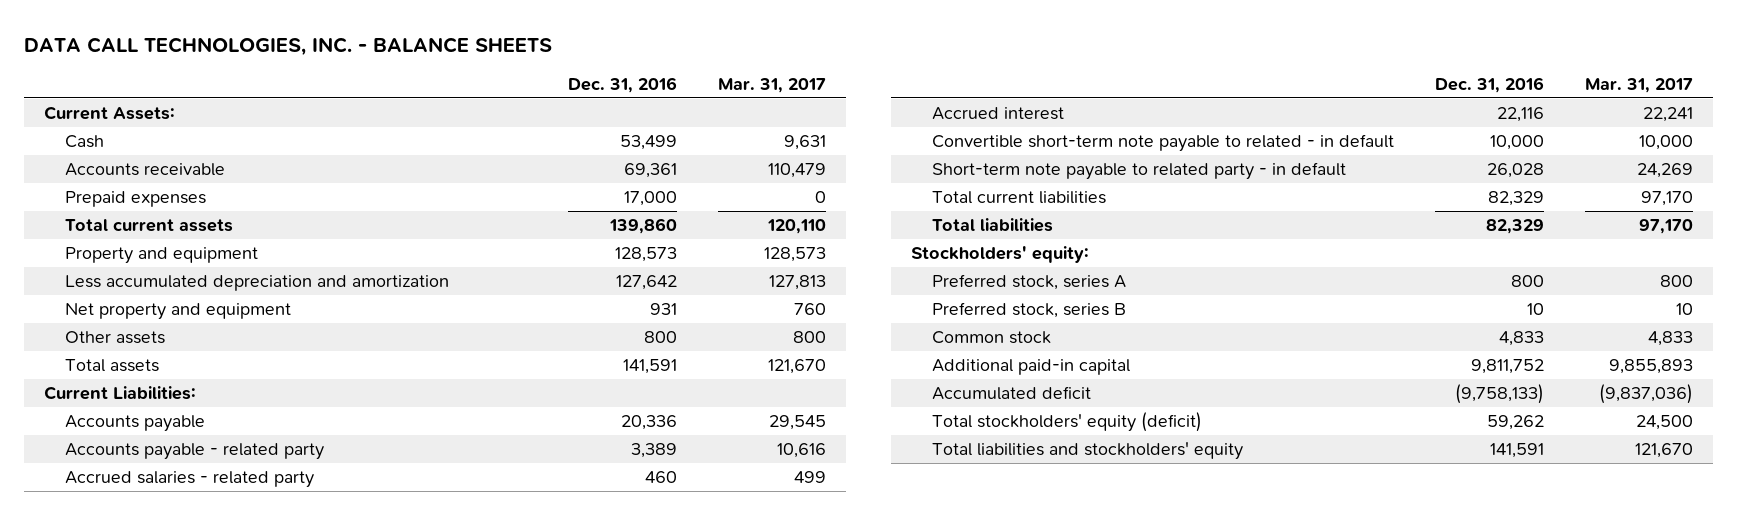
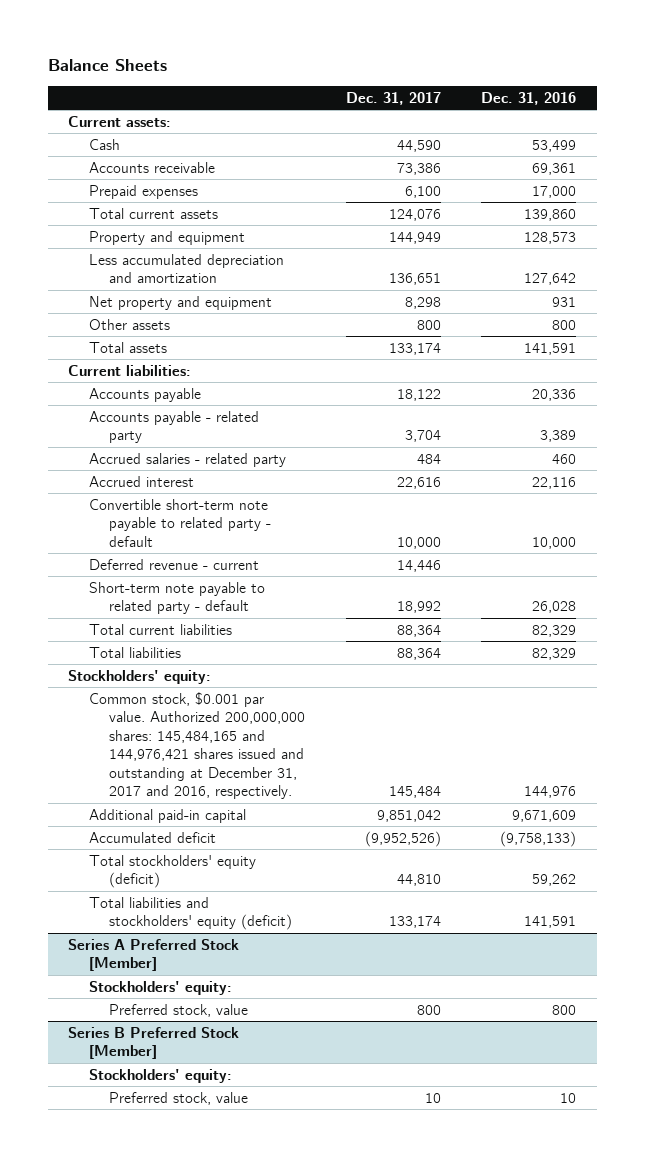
- DATA CALL TECHNOLOGIES, INC. - BALANCE SHEETS
+ Balance Sheets
- | Dec. 31, 2016 | Mar. 31, 2017
+ | Dec. 31, 2017 | Dec. 31, 2016
- Current Assets:
+ Current assets:
- Current Liabilities:
+ Current liabilities:
- Convertible short-term note payable to related - in default | 10,000 | 10,000
- Short-term note payable to related party - in default | 26,028 | 24,269
+ Convertible short-term note payable to related party - default | 10,000 | 10,000
+ Deferred revenue - current | 14,446 |
+ Short-term note payable to related party - default | 18,992 | 26,028
- Preferred stock, series A | 800 | 800
- Preferred stock, series B | 10 | 10
- Common stock | 4,833 | 4,833
- Additional paid-in capital | 9,811,752 | 9,855,893
+ Common stock, $0.001 par value. Authorized 200,000,000 shares: 145,484,165 and 144,976,421 shares issued and outstanding at December 31, 2017 and 2016, respectively. | 145,484 | 144,976
+ Additional paid-in capital | 9,851,042 | 9,671,609
- Total liabilities and stockholders' equity | 141,591 | 121,670
+ Total liabilities and stockholders' equity (deficit) | 133,174 | 141,591
+ Series A Preferred Stock [Member]
+ Stockholders' equity:
+ Preferred stock, value | 800 | 800
+ Series B Preferred Stock [Member]
+ Stockholders' equity:
+ Preferred stock, value | 10 | 10

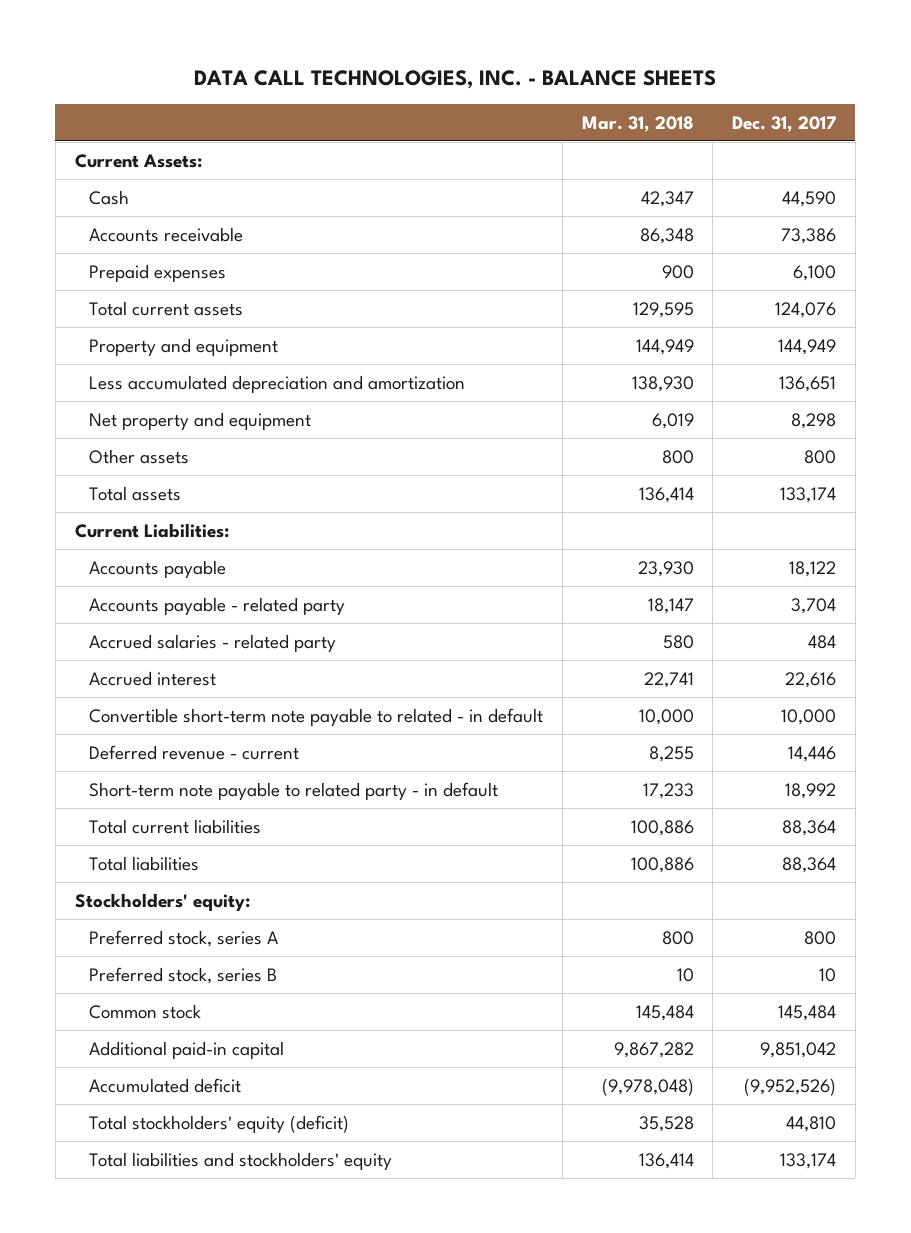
- Balance Sheets
+ DATA CALL TECHNOLOGIES, INC. - BALANCE SHEETS
- | Dec. 31, 2017 | Dec. 31, 2016
+ | Mar. 31, 2018 | Dec. 31, 2017
- Current assets:
+ Current Assets:
- Current liabilities:
+ Current Liabilities:
- Convertible short-term note payable to related party - default | 10,000 | 10,000
+ Convertible short-term note payable to related - in default | 10,000 | 10,000
- Short-term note payable to related party - default | 18,992 | 26,028
+ Short-term note payable to related party - in default | 17,233 | 18,992
- Common stock, $0.001 par value. Authorized 200,000,000 shares: 145,484,165 and 144,976,421 shares issued and outstanding at December 31, 2017 and 2016, respectively. | 145,484 | 144,976
+ Preferred stock, series A | 800 | 800
+ Preferred stock, series B | 10 | 10
+ Common stock | 145,484 | 145,484
- Total liabilities and stockholders' equity (deficit) | 133,174 | 141,591
- Series A Preferred Stock [Member]
- Stockholders' equity:
- Preferred stock, value | 800 | 800
- Series B Preferred Stock [Member]
- Stockholders' equity:
- Preferred stock, value | 10 | 10
+ Total liabilities and stockholders' equity | 136,414 | 133,174

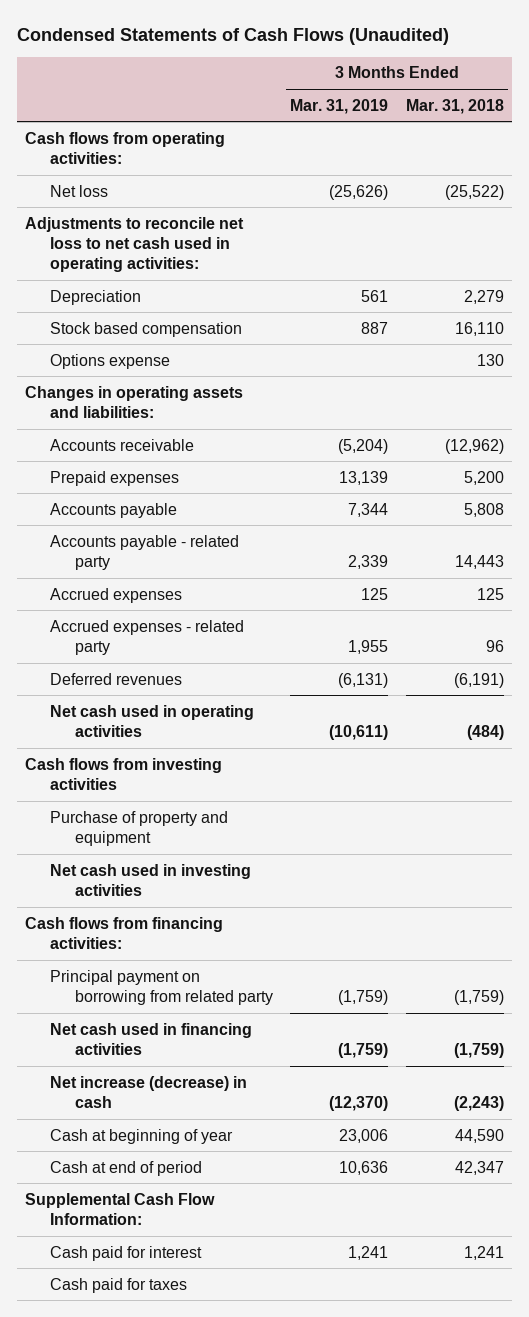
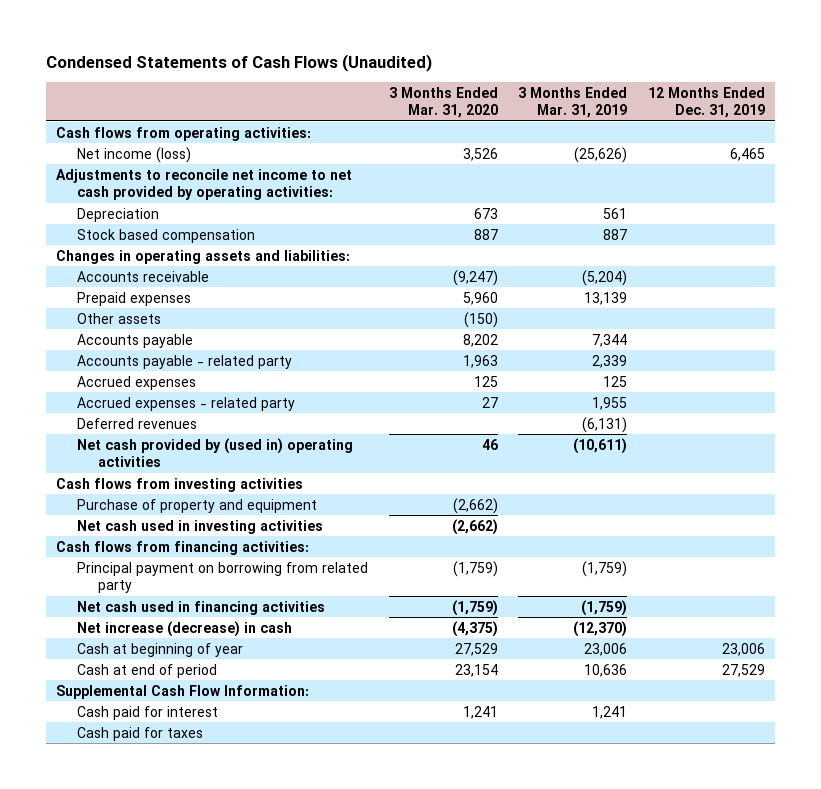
- | 3 Months Ended Mar. 31, 2019 | 3 Months Ended Mar. 31, 2018
+ | 3 Months Ended Mar. 31, 2020 | 3 Months Ended Mar. 31, 2019 | 12 Months Ended Dec. 31, 2019
- Net loss | (25,626) | (25,522)
- Adjustments to reconcile net loss to net cash used in operating activities:
+ Net income (loss) | 3,526 | (25,626) | 6,465
+ Adjustments to reconcile net income to net cash provided by operating activities:
- Options expense | | 130
+ Other assets | (150) | |
- Net cash used in operating activities | (10,611) | (484)
+ Net cash provided by (used in) operating activities | 46 | (10,611) |

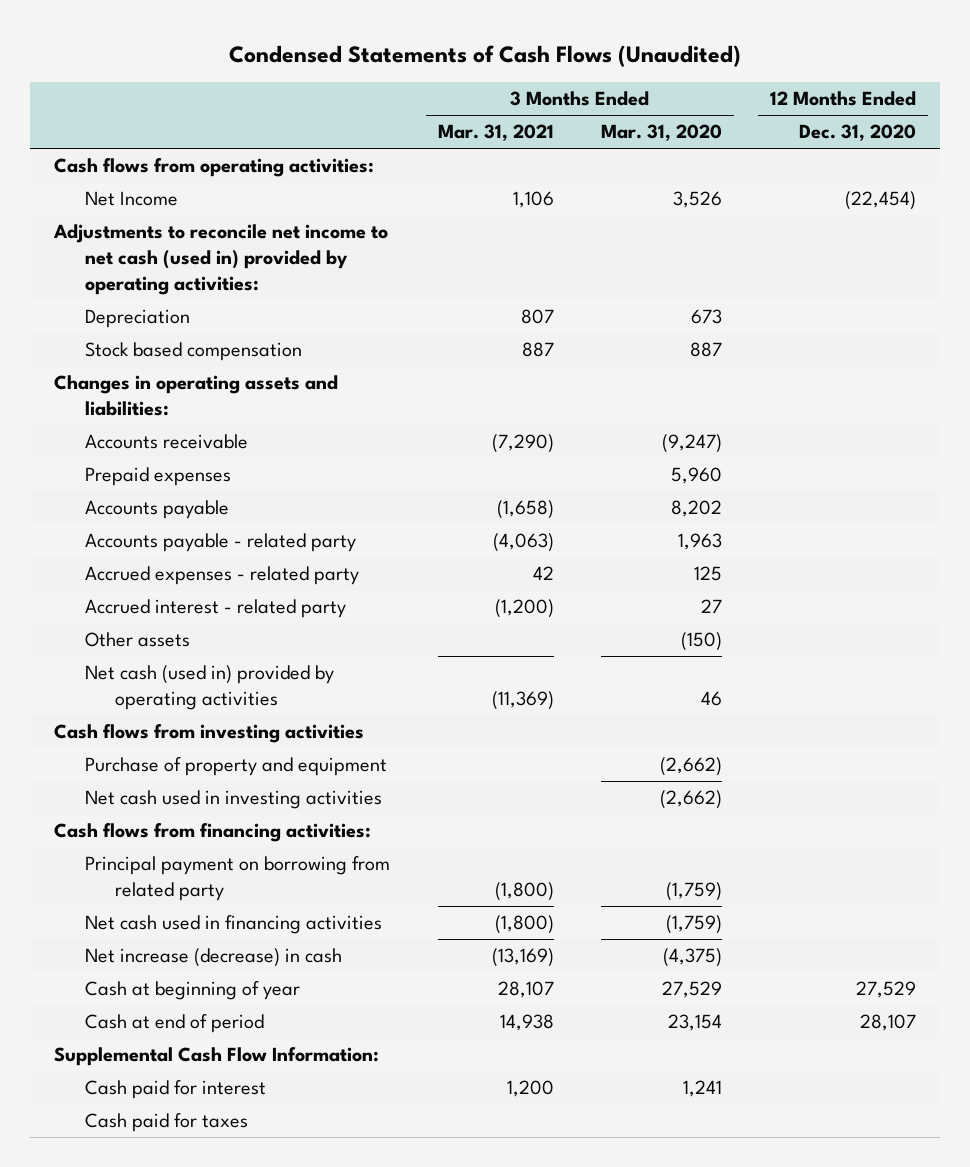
- | 3 Months Ended Mar. 31, 2020 | 3 Months Ended Mar. 31, 2019 | 12 Months Ended Dec. 31, 2019
+ | 3 Months Ended Mar. 31, 2021 | 3 Months Ended Mar. 31, 2020 | 12 Months Ended Dec. 31, 2020
- Net income (loss) | 3,526 | (25,626) | 6,465
- Adjustments to reconcile net income to net cash provided by operating activities:
+ Net Income | 1,106 | 3,526 | (22,454)
+ Adjustments to reconcile net income to net cash (used in) provided by operating activities:
- Accrued expenses | 125 | 125 |
- Accrued expenses - related party | 27 | 1,955 |
- Deferred revenues | | (6,131) |
- Net cash provided by (used in) operating activities | 46 | (10,611) |
+ Accrued expenses - related party | 42 | 125 |
+ Accrued interest - related party | (1,200) | 27 |
moved down: Other assets | | (150) |
+ Net cash (used in) provided by operating activities | (11,369) | 46 |

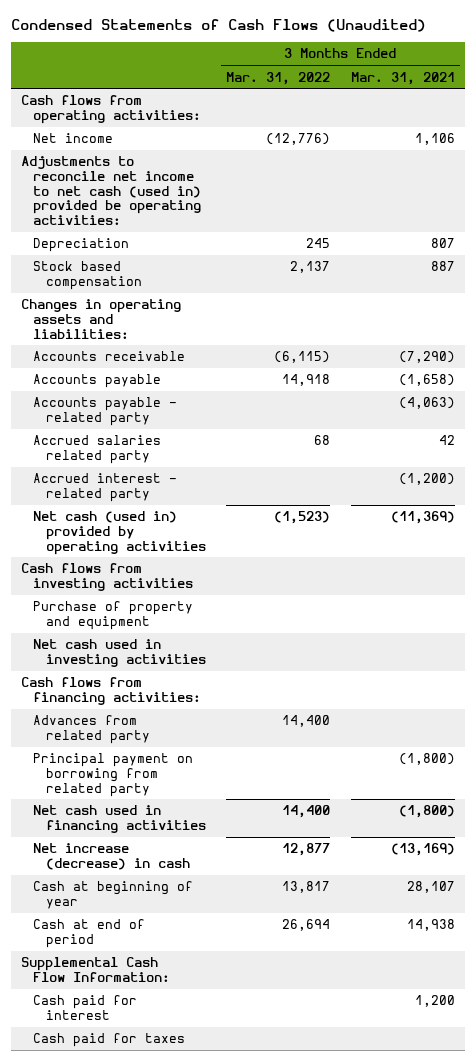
- | 3 Months Ended Mar. 31, 2021 | 3 Months Ended Mar. 31, 2020 | 12 Months Ended Dec. 31, 2020
+ | 3 Months Ended Mar. 31, 2022 | 3 Months Ended Mar. 31, 2021
- Net Income | 1,106 | 3,526 | (22,454)
- Adjustments to reconcile net income to net cash (used in) provided by operating activities:
+ Net income | (12,776) | 1,106
+ Adjustments to reconcile net income to net cash (used in) provided be operating activities:
- Prepaid expenses | | 5,960 |
- Accrued expenses - related party | 42 | 125 |
+ Accrued salaries related party | 68 | 42
- Other assets | | (150) |
+ Advances from related party | 14,400 |

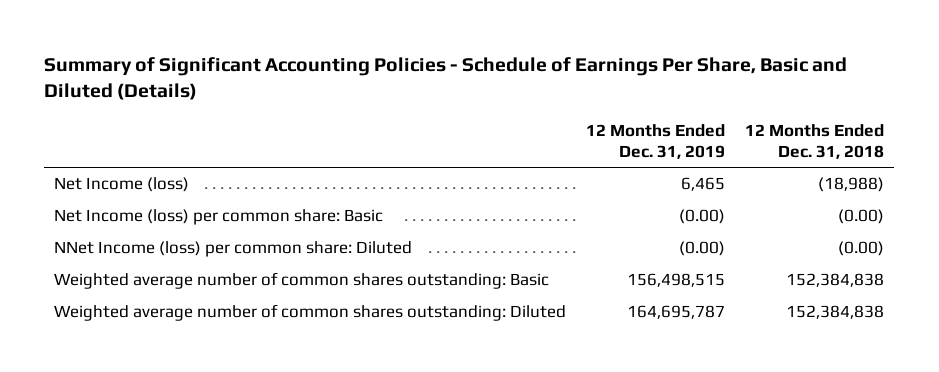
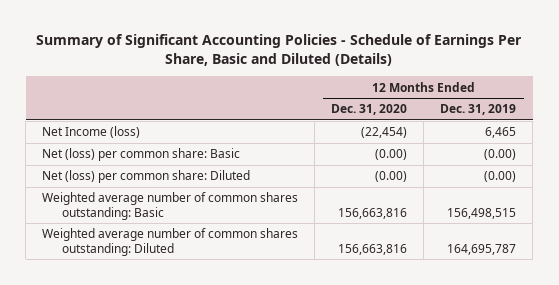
- | 12 Months Ended Dec. 31, 2019 | 12 Months Ended Dec. 31, 2018
+ | 12 Months Ended Dec. 31, 2020 | 12 Months Ended Dec. 31, 2019
- Net Income (loss) per common share: Basic | (0.00) | (0.00)
- NNet Income (loss) per common share: Diluted | (0.00) | (0.00)
+ Net (loss) per common share: Basic | (0.00) | (0.00)
+ Net (loss) per common share: Diluted | (0.00) | (0.00)

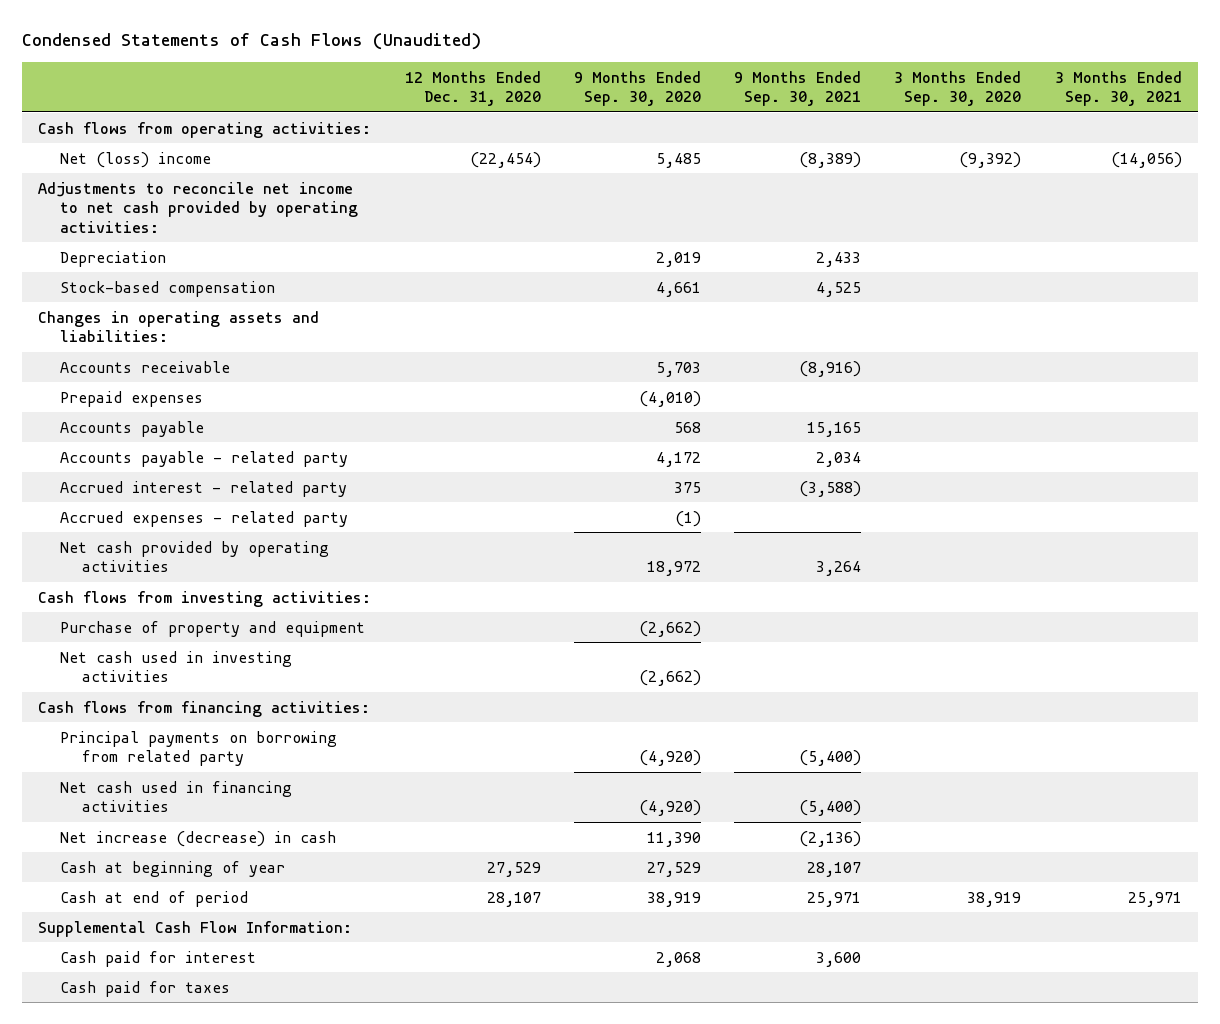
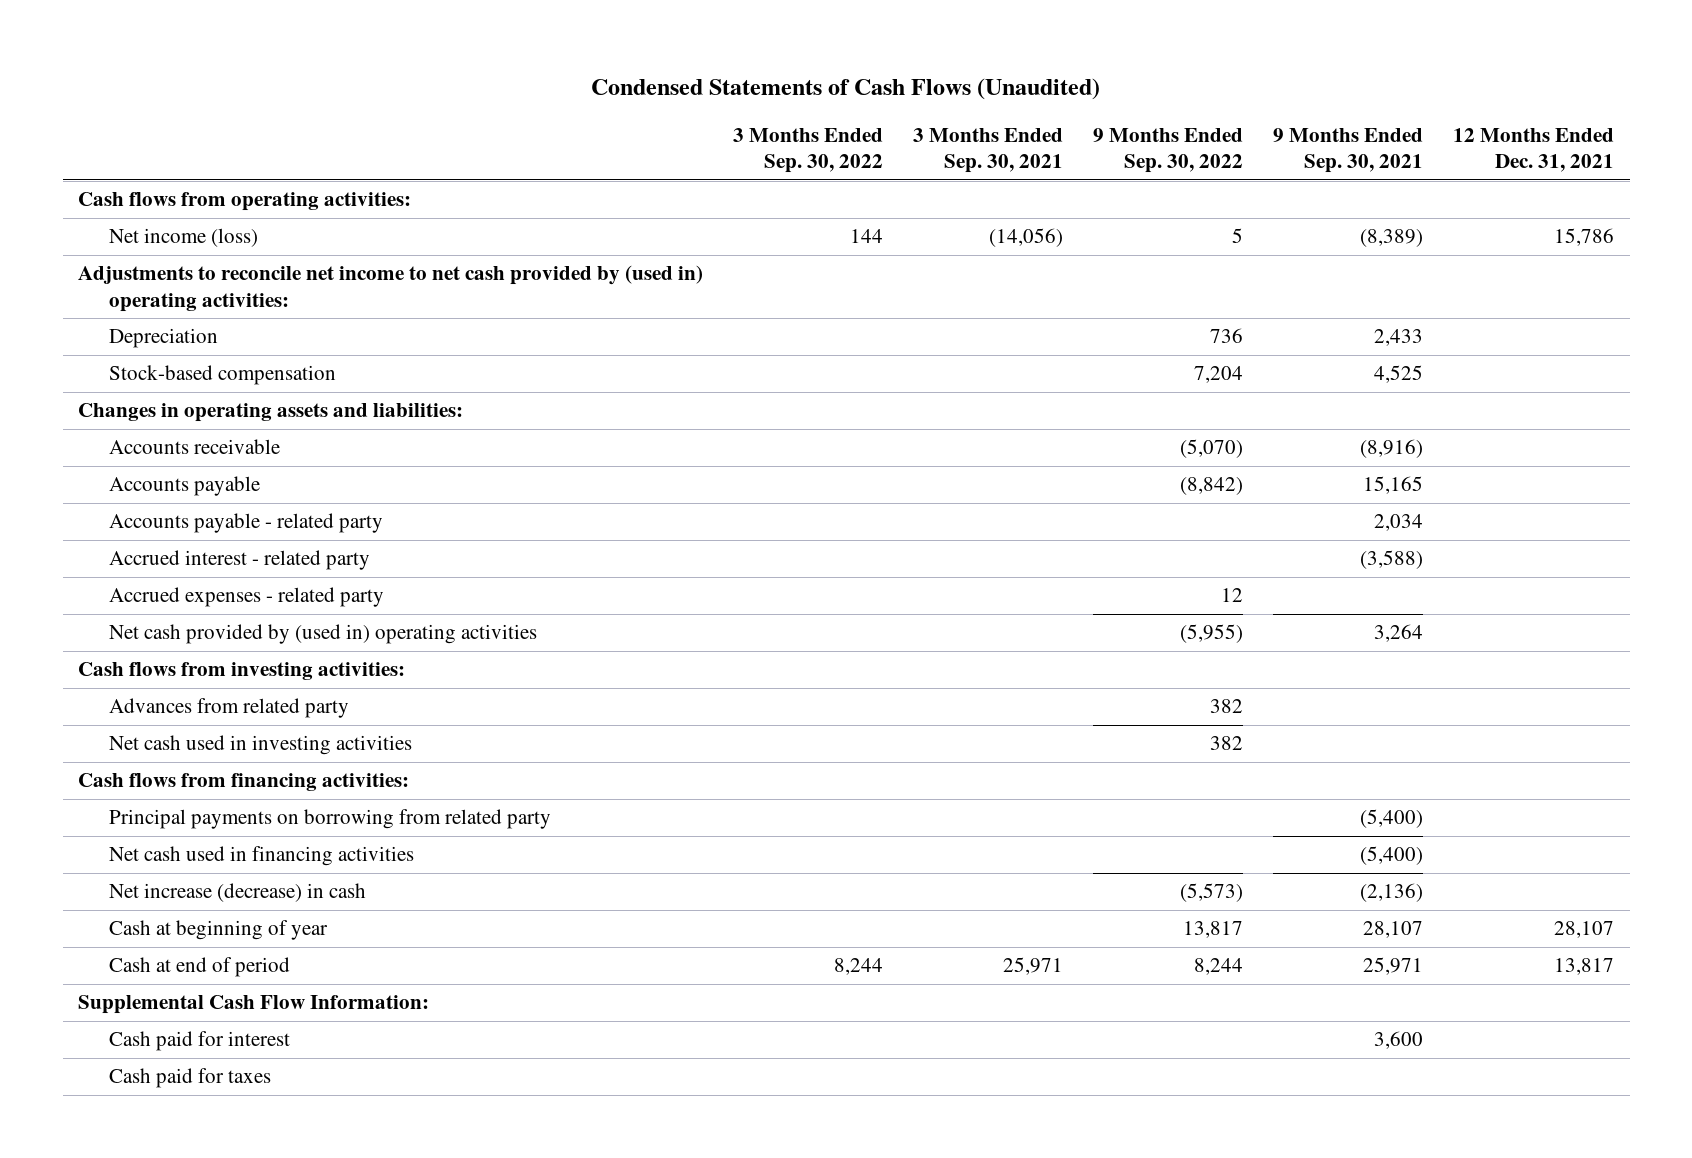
- | 12 Months Ended Dec. 31, 2020 | 9 Months Ended Sep. 30, 2020 | 9 Months Ended Sep. 30, 2021 | 3 Months Ended Sep. 30, 2020 | 3 Months Ended Sep. 30, 2021
+ | 3 Months Ended Sep. 30, 2022 | 3 Months Ended Sep. 30, 2021 | 9 Months Ended Sep. 30, 2022 | 9 Months Ended Sep. 30, 2021 | 12 Months Ended Dec. 31, 2021
- Net (loss) income | (22,454) | 5,485 | (8,389) | (9,392) | (14,056)
- Adjustments to reconcile net income to net cash provided by operating activities:
+ Net income (loss) | 144 | (14,056) | 5 | (8,389) | 15,786
+ Adjustments to reconcile net income to net cash provided by (used in) operating activities:
- Prepaid expenses | | (4,010) | | |
- Net cash provided by operating activities | | 18,972 | 3,264 | |
+ Net cash provided by (used in) operating activities | | | (5,955) | 3,264 |
- Purchase of property and equipment | | (2,662) | | |
+ Advances from related party | | | 382 | |

